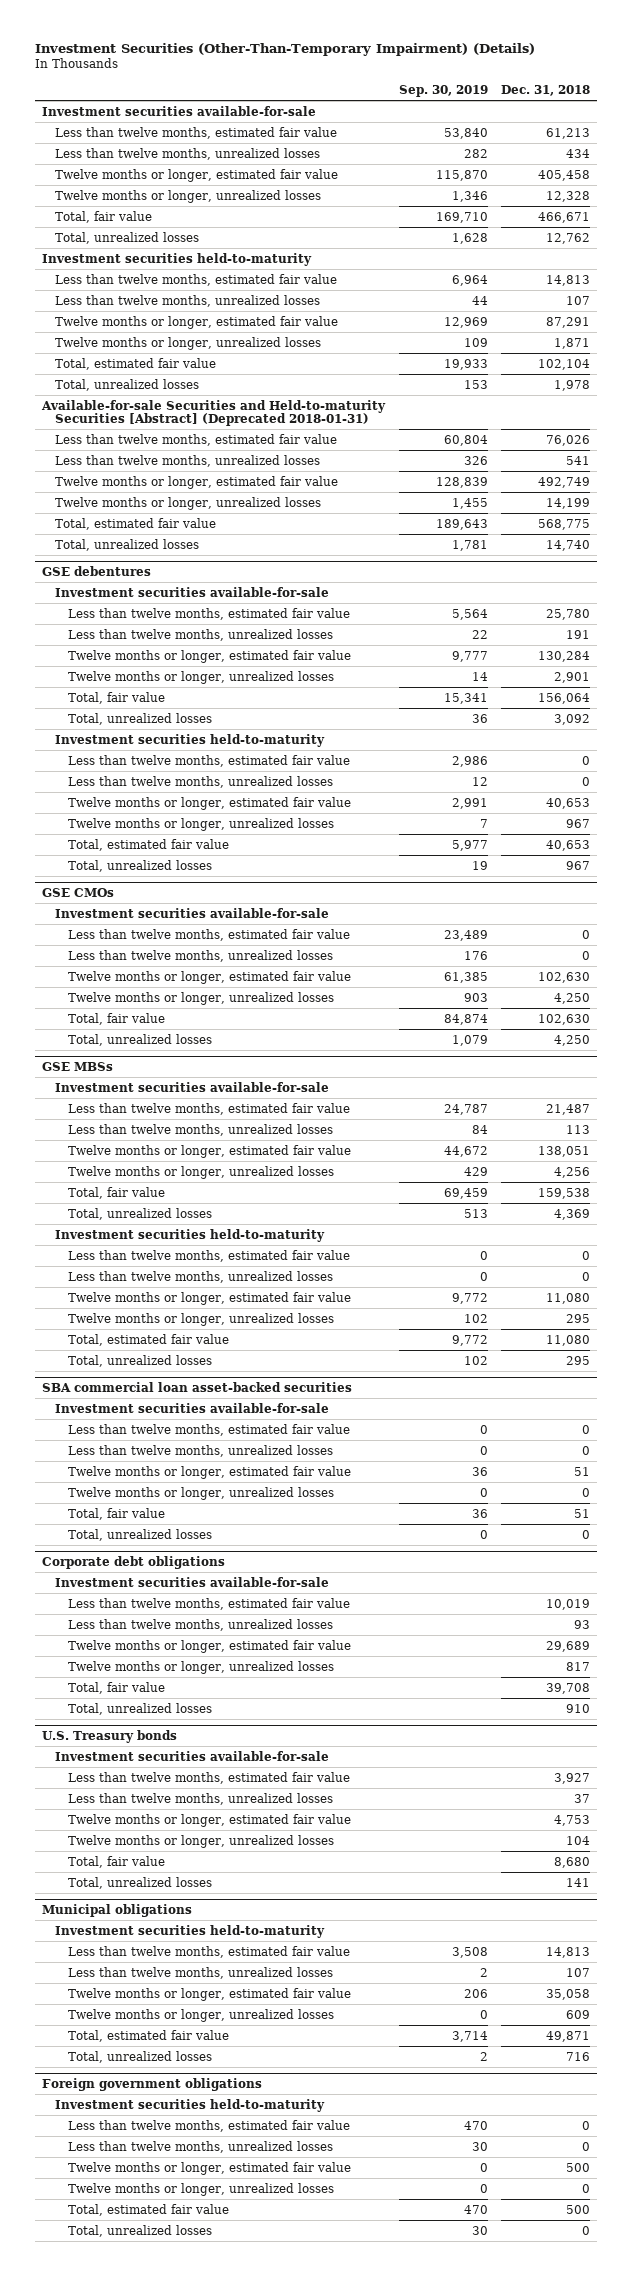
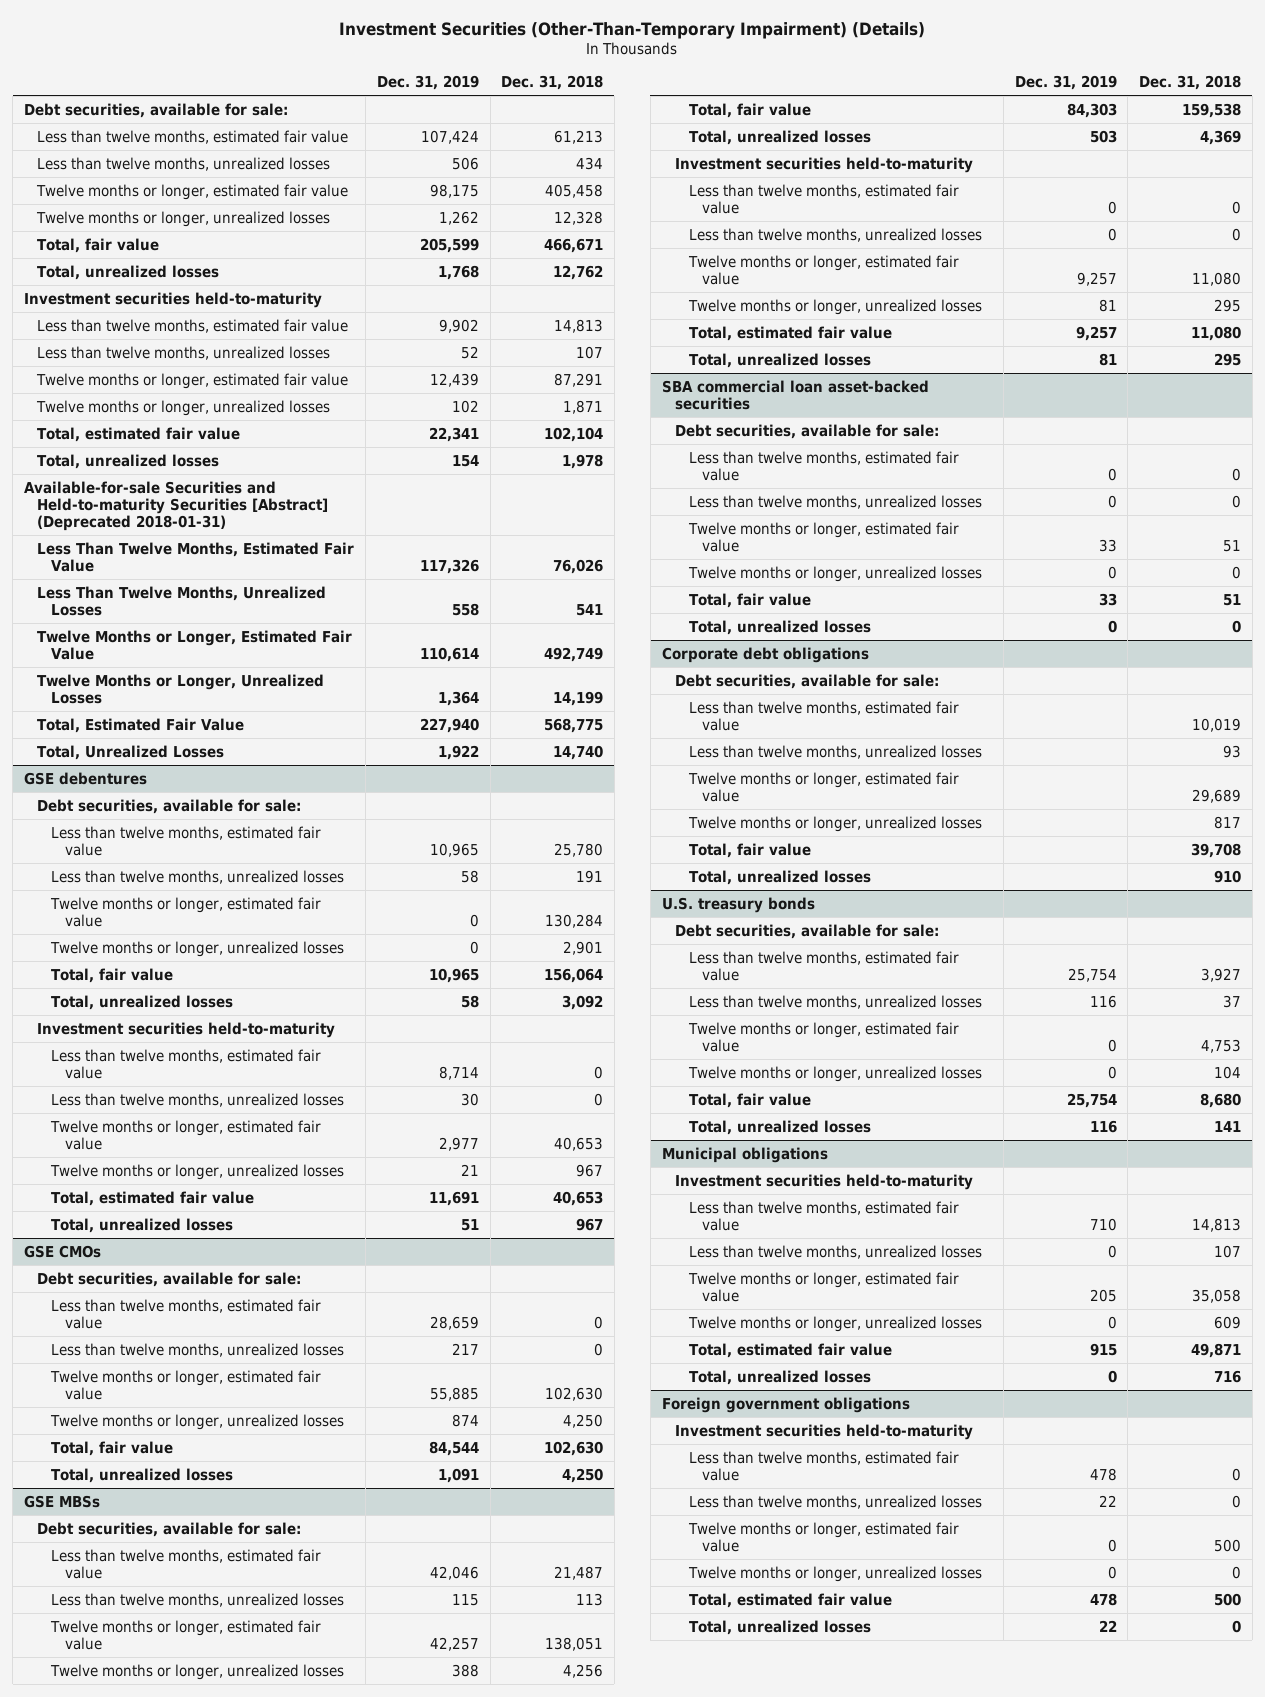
- | Sep. 30, 2019 | Dec. 31, 2018
+ | Dec. 31, 2019 | Dec. 31, 2018
- Investment securities available-for-sale
+ Debt securities, available for sale:
- Less than twelve months, estimated fair value | 60,804 | 76,026
- Less than twelve months, unrealized losses | 326 | 541
- Twelve months or longer, estimated fair value | 128,839 | 492,749
- Twelve months or longer, unrealized losses | 1,455 | 14,199
- Total, estimated fair value | 189,643 | 568,775
- Total, unrealized losses | 1,781 | 14,740
+ Less Than Twelve Months, Estimated Fair Value | 117,326 | 76,026
+ Less Than Twelve Months, Unrealized Losses | 558 | 541
+ Twelve Months or Longer, Estimated Fair Value | 110,614 | 492,749
+ Twelve Months or Longer, Unrealized Losses | 1,364 | 14,199
+ Total, Estimated Fair Value | 227,940 | 568,775
+ Total, Unrealized Losses | 1,922 | 14,740
@ GSE debentures
- Investment securities available-for-sale
+ Debt securities, available for sale:
@ GSE CMOs
- Investment securities available-for-sale
+ Debt securities, available for sale:
@ GSE MBSs
- Investment securities available-for-sale
+ Debt securities, available for sale:
@ SBA commercial loan asset-backed securities
- Investment securities available-for-sale
+ Debt securities, available for sale:
@ Corporate debt obligations
- Investment securities available-for-sale
+ Debt securities, available for sale:
- U.S. Treasury bonds
- Investment securities available-for-sale
+ U.S. treasury bonds
+ Debt securities, available for sale:

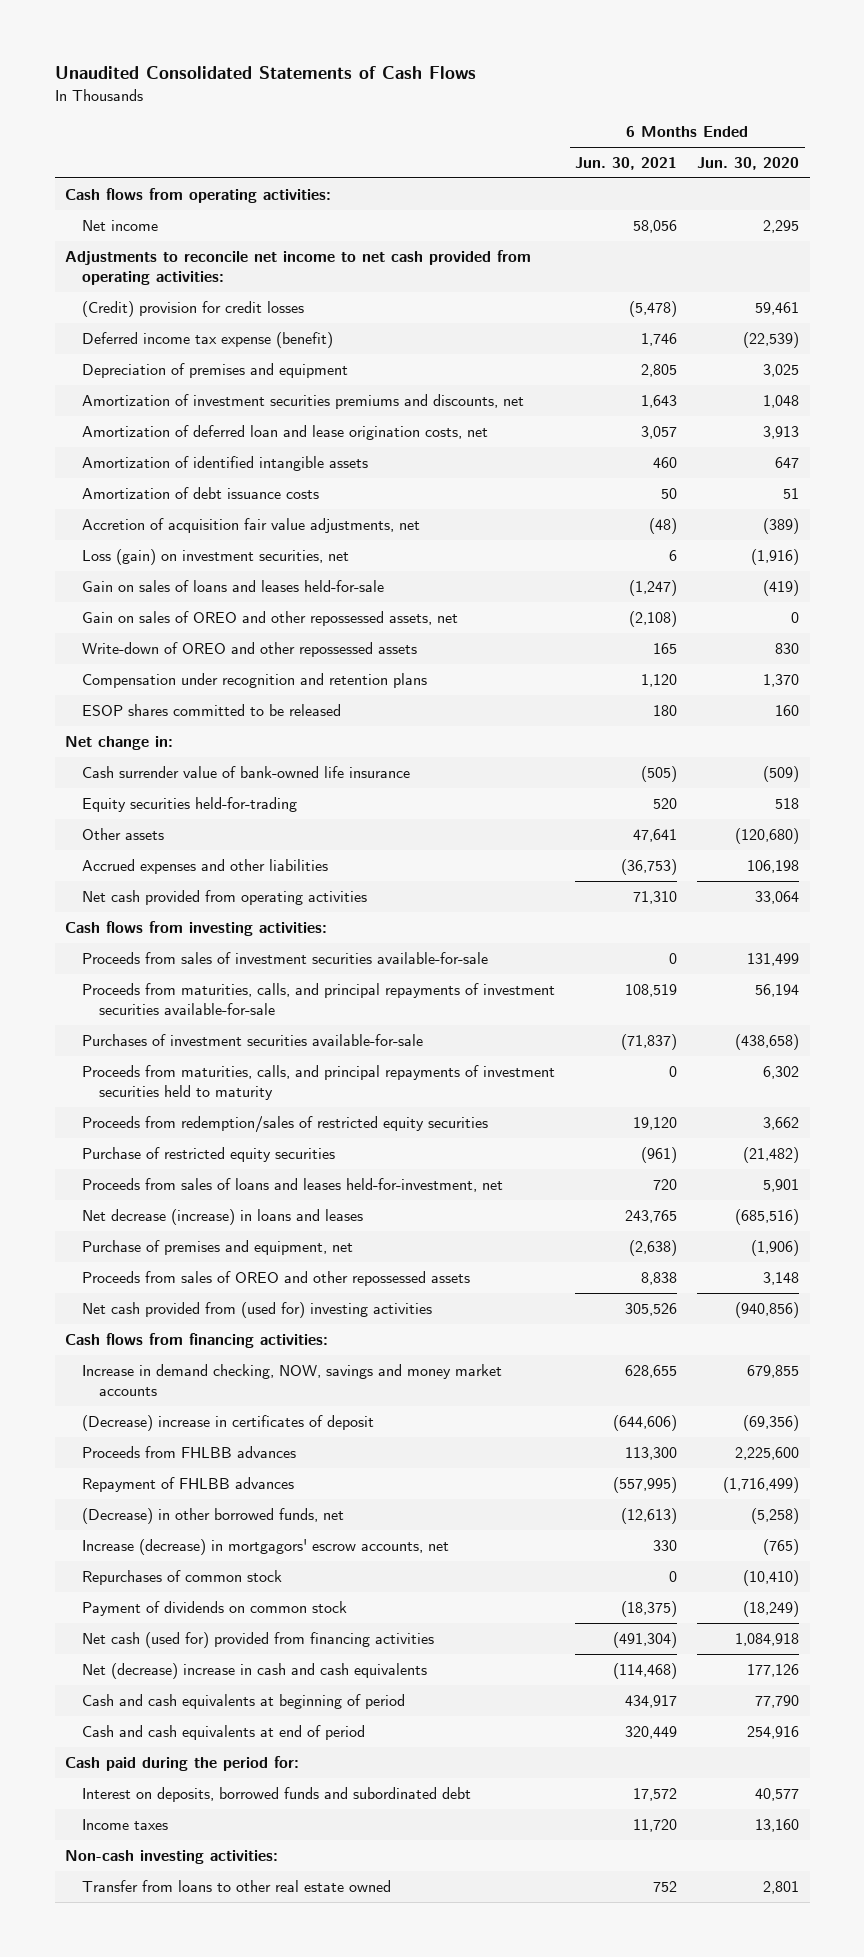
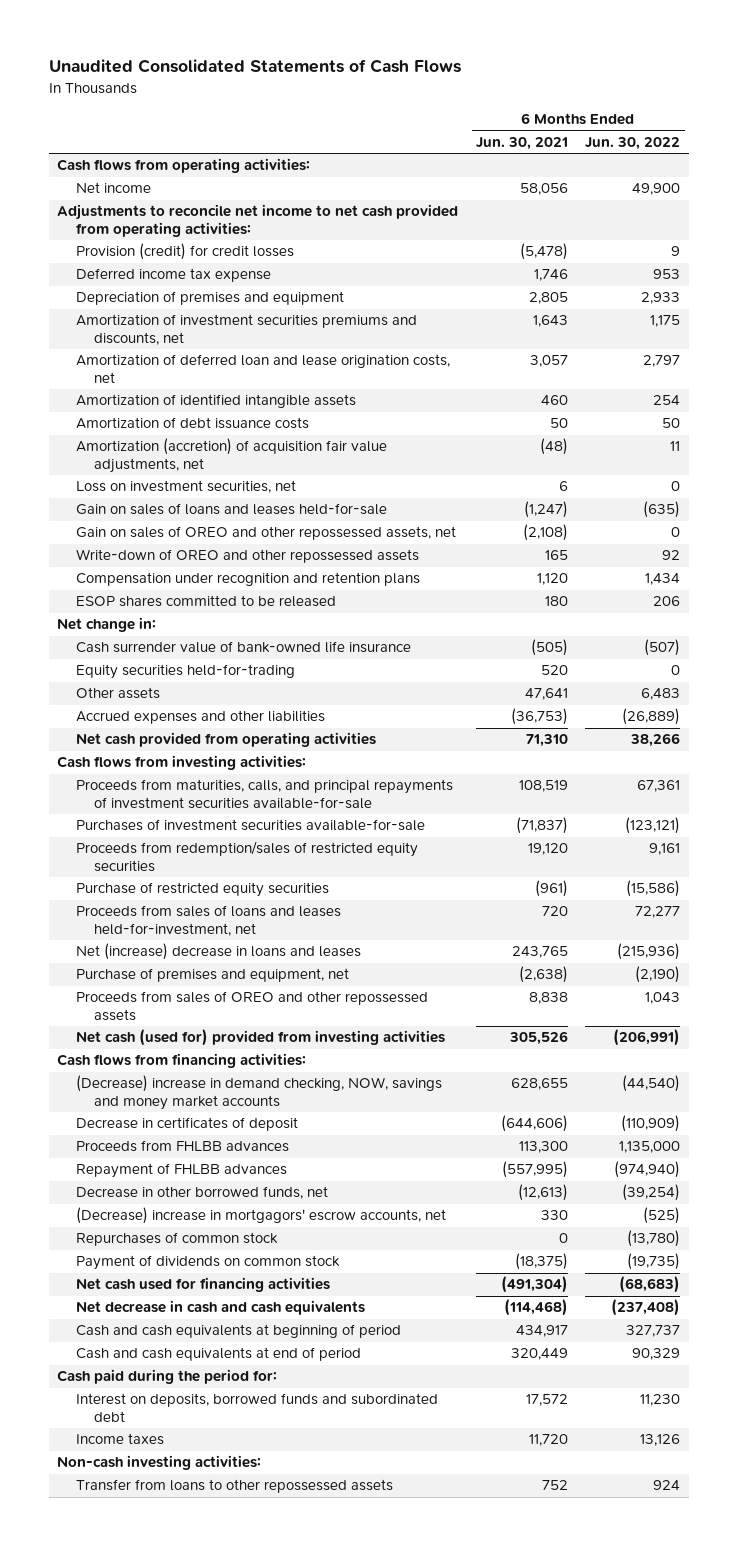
- | 6 Months Ended Jun. 30, 2021 | 6 Months Ended Jun. 30, 2020
+ | 6 Months Ended Jun. 30, 2021 | 6 Months Ended Jun. 30, 2022
- (Credit) provision for credit losses | (5,478) | 59,461
- Deferred income tax expense (benefit) | 1,746 | (22,539)
+ Provision (credit) for credit losses | (5,478) | 9
+ Deferred income tax expense | 1,746 | 953
- Accretion of acquisition fair value adjustments, net | (48) | (389)
- Loss (gain) on investment securities, net | 6 | (1,916)
+ Amortization (accretion) of acquisition fair value adjustments, net | (48) | 11
+ Loss on investment securities, net | 6 | 0
- Proceeds from sales of investment securities available-for-sale | 0 | 131,499
- Proceeds from maturities, calls, and principal repayments of investment securities held to maturity | 0 | 6,302
- Net decrease (increase) in loans and leases | 243,765 | (685,516)
+ Net (increase) decrease in loans and leases | 243,765 | (215,936)
- Net cash provided from (used for) investing activities | 305,526 | (940,856)
+ Net cash (used for) provided from investing activities | 305,526 | (206,991)
- Increase in demand checking, NOW, savings and money market accounts | 628,655 | 679,855
- (Decrease) increase in certificates of deposit | (644,606) | (69,356)
+ (Decrease) increase in demand checking, NOW, savings and money market accounts | 628,655 | (44,540)
+ Decrease in certificates of deposit | (644,606) | (110,909)
- (Decrease) in other borrowed funds, net | (12,613) | (5,258)
- Increase (decrease) in mortgagors' escrow accounts, net | 330 | (765)
+ Decrease in other borrowed funds, net | (12,613) | (39,254)
+ (Decrease) increase in mortgagors' escrow accounts, net | 330 | (525)
- Net cash (used for) provided from financing activities | (491,304) | 1,084,918
- Net (decrease) increase in cash and cash equivalents | (114,468) | 177,126
+ Net cash used for financing activities | (491,304) | (68,683)
+ Net decrease in cash and cash equivalents | (114,468) | (237,408)
- Transfer from loans to other real estate owned | 752 | 2,801
+ Transfer from loans to other repossessed assets | 752 | 924

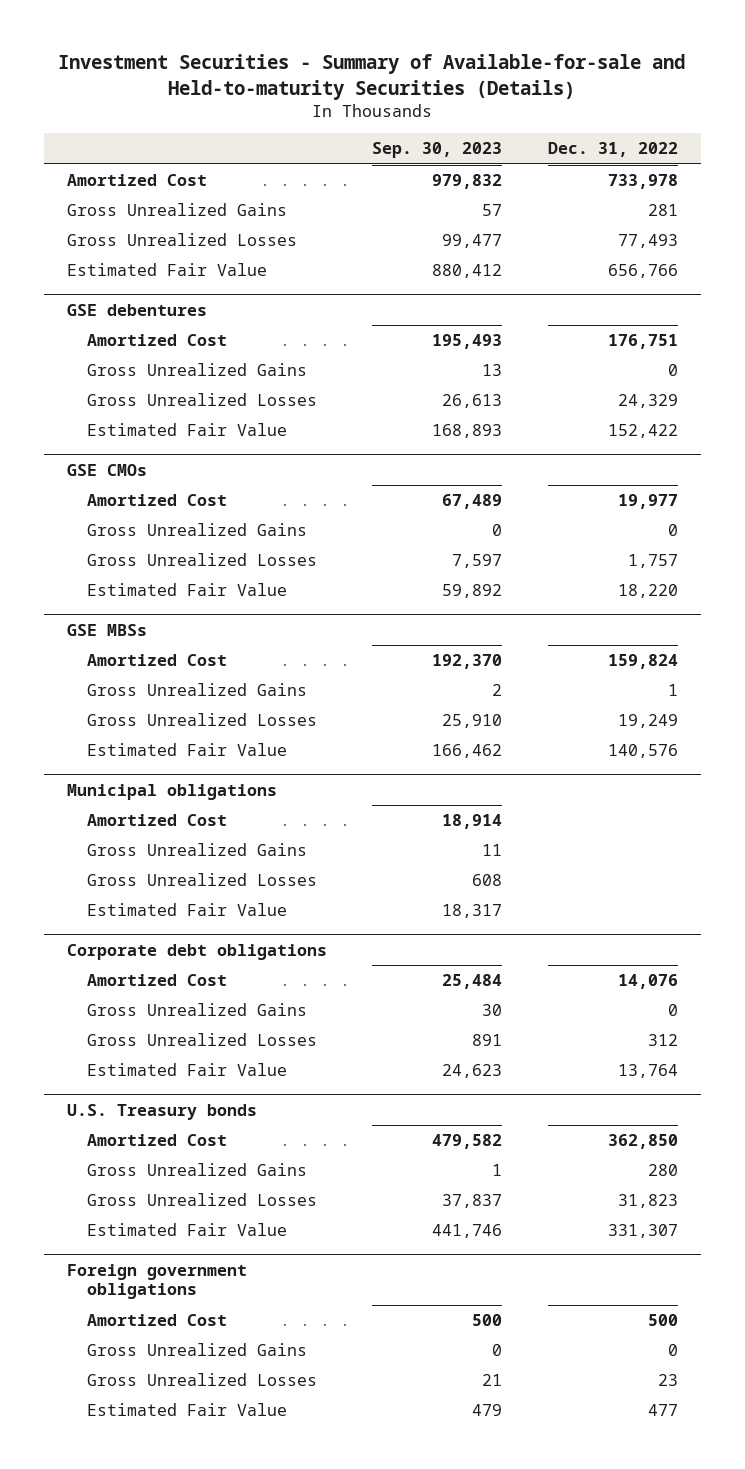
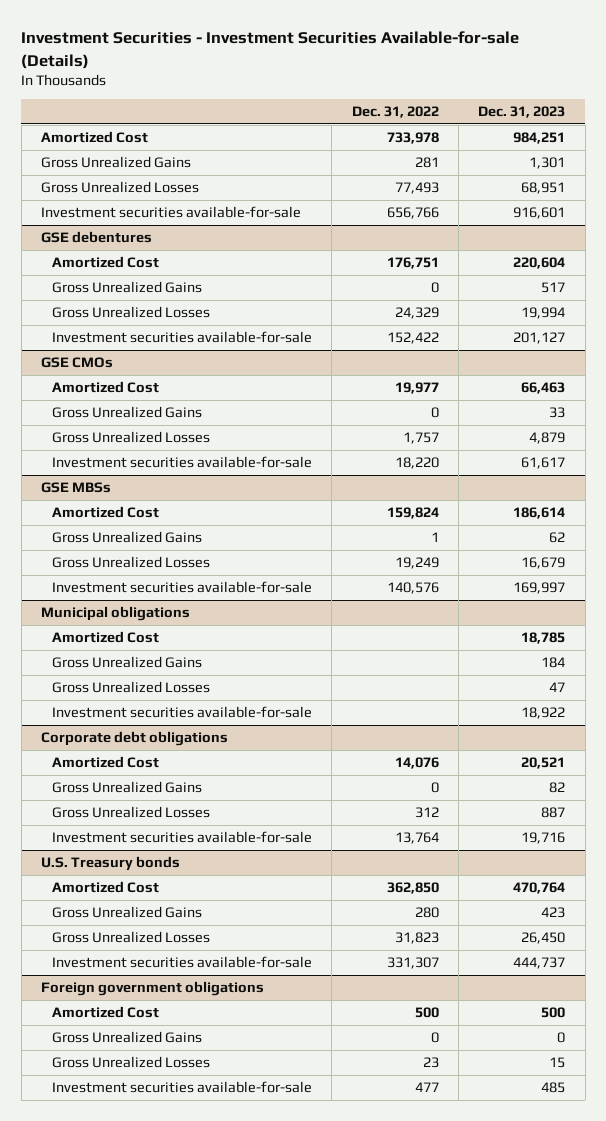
- Investment Securities - Summary of Available-for-sale and Held-to-maturity Securities (Details)
+ Investment Securities - Investment Securities Available-for-sale (Details)
- | Sep. 30, 2023 | Dec. 31, 2022
+ | Dec. 31, 2022 | Dec. 31, 2023
- Estimated Fair Value | 880,412 | 656,766
+ Investment securities available-for-sale | 656,766 | 916,601
@ GSE debentures
- Estimated Fair Value | 168,893 | 152,422
+ Investment securities available-for-sale | 152,422 | 201,127
@ GSE CMOs
- Estimated Fair Value | 59,892 | 18,220
+ Investment securities available-for-sale | 18,220 | 61,617
@ GSE MBSs
- Estimated Fair Value | 166,462 | 140,576
+ Investment securities available-for-sale | 140,576 | 169,997
@ Municipal obligations
- Estimated Fair Value | 18,317 |
+ Investment securities available-for-sale | | 18,922
@ Corporate debt obligations
- Estimated Fair Value | 24,623 | 13,764
+ Investment securities available-for-sale | 13,764 | 19,716
@ U.S. Treasury bonds
- Estimated Fair Value | 441,746 | 331,307
+ Investment securities available-for-sale | 331,307 | 444,737
@ Foreign government obligations
- Estimated Fair Value | 479 | 477
+ Investment securities available-for-sale | 477 | 485

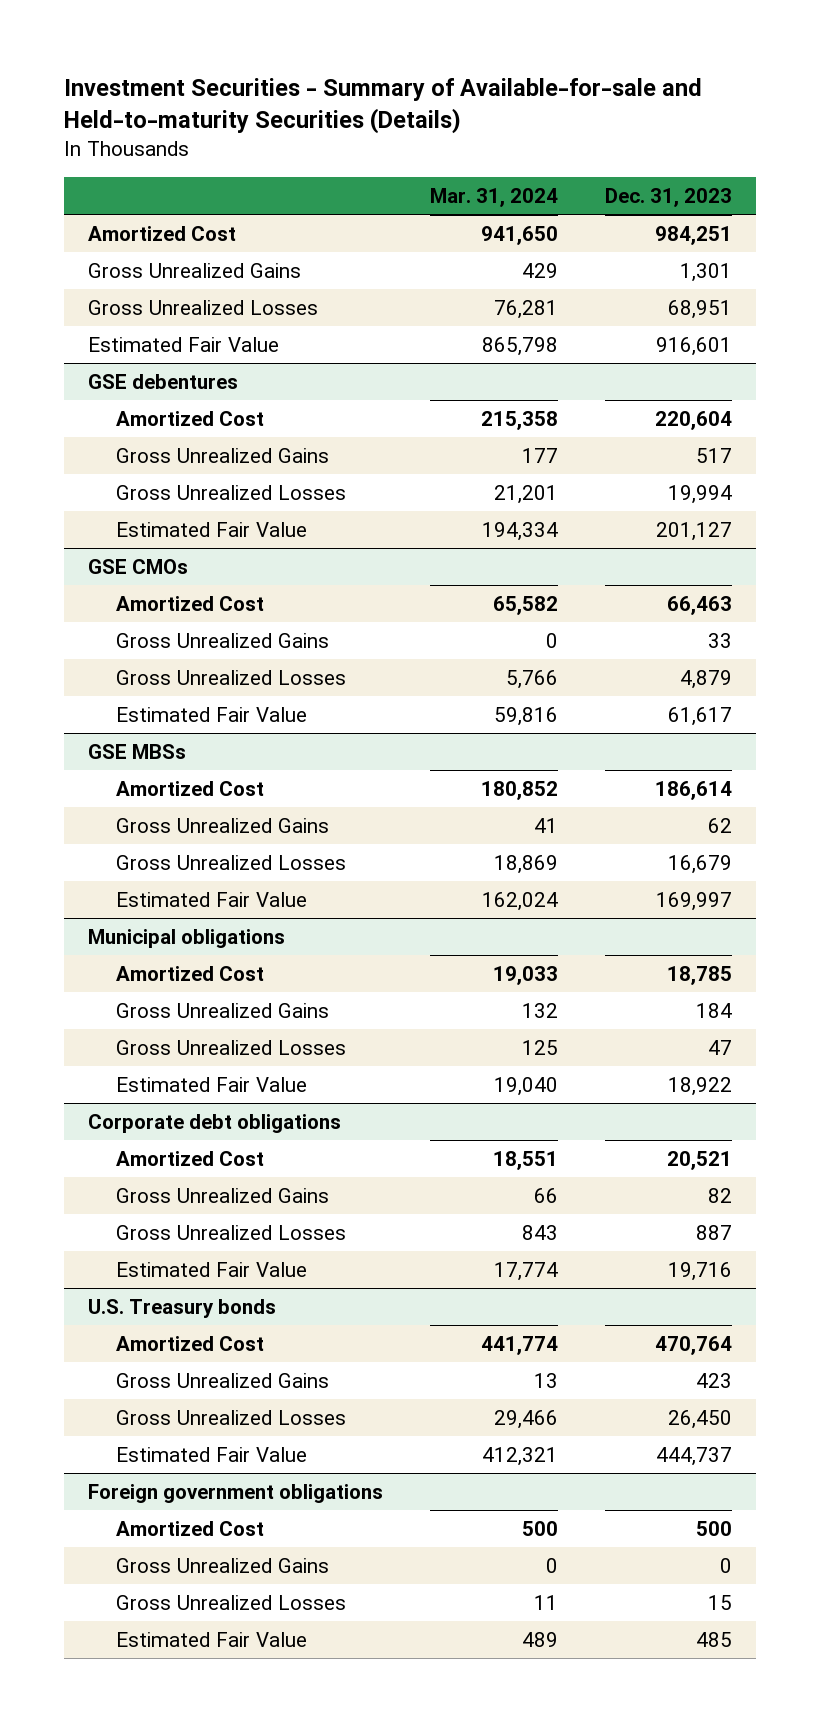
- Investment Securities - Investment Securities Available-for-sale (Details)
+ Investment Securities - Summary of Available-for-sale and Held-to-maturity Securities (Details)
- | Dec. 31, 2022 | Dec. 31, 2023
+ | Mar. 31, 2024 | Dec. 31, 2023
- Investment securities available-for-sale | 656,766 | 916,601
+ Estimated Fair Value | 865,798 | 916,601
@ GSE debentures
- Investment securities available-for-sale | 152,422 | 201,127
+ Estimated Fair Value | 194,334 | 201,127
@ GSE CMOs
- Investment securities available-for-sale | 18,220 | 61,617
+ Estimated Fair Value | 59,816 | 61,617
@ GSE MBSs
- Investment securities available-for-sale | 140,576 | 169,997
+ Estimated Fair Value | 162,024 | 169,997
@ Municipal obligations
- Investment securities available-for-sale | | 18,922
+ Estimated Fair Value | 19,040 | 18,922
@ Corporate debt obligations
- Investment securities available-for-sale | 13,764 | 19,716
+ Estimated Fair Value | 17,774 | 19,716
@ U.S. Treasury bonds
- Investment securities available-for-sale | 331,307 | 444,737
+ Estimated Fair Value | 412,321 | 444,737
@ Foreign government obligations
- Investment securities available-for-sale | 477 | 485
+ Estimated Fair Value | 489 | 485

